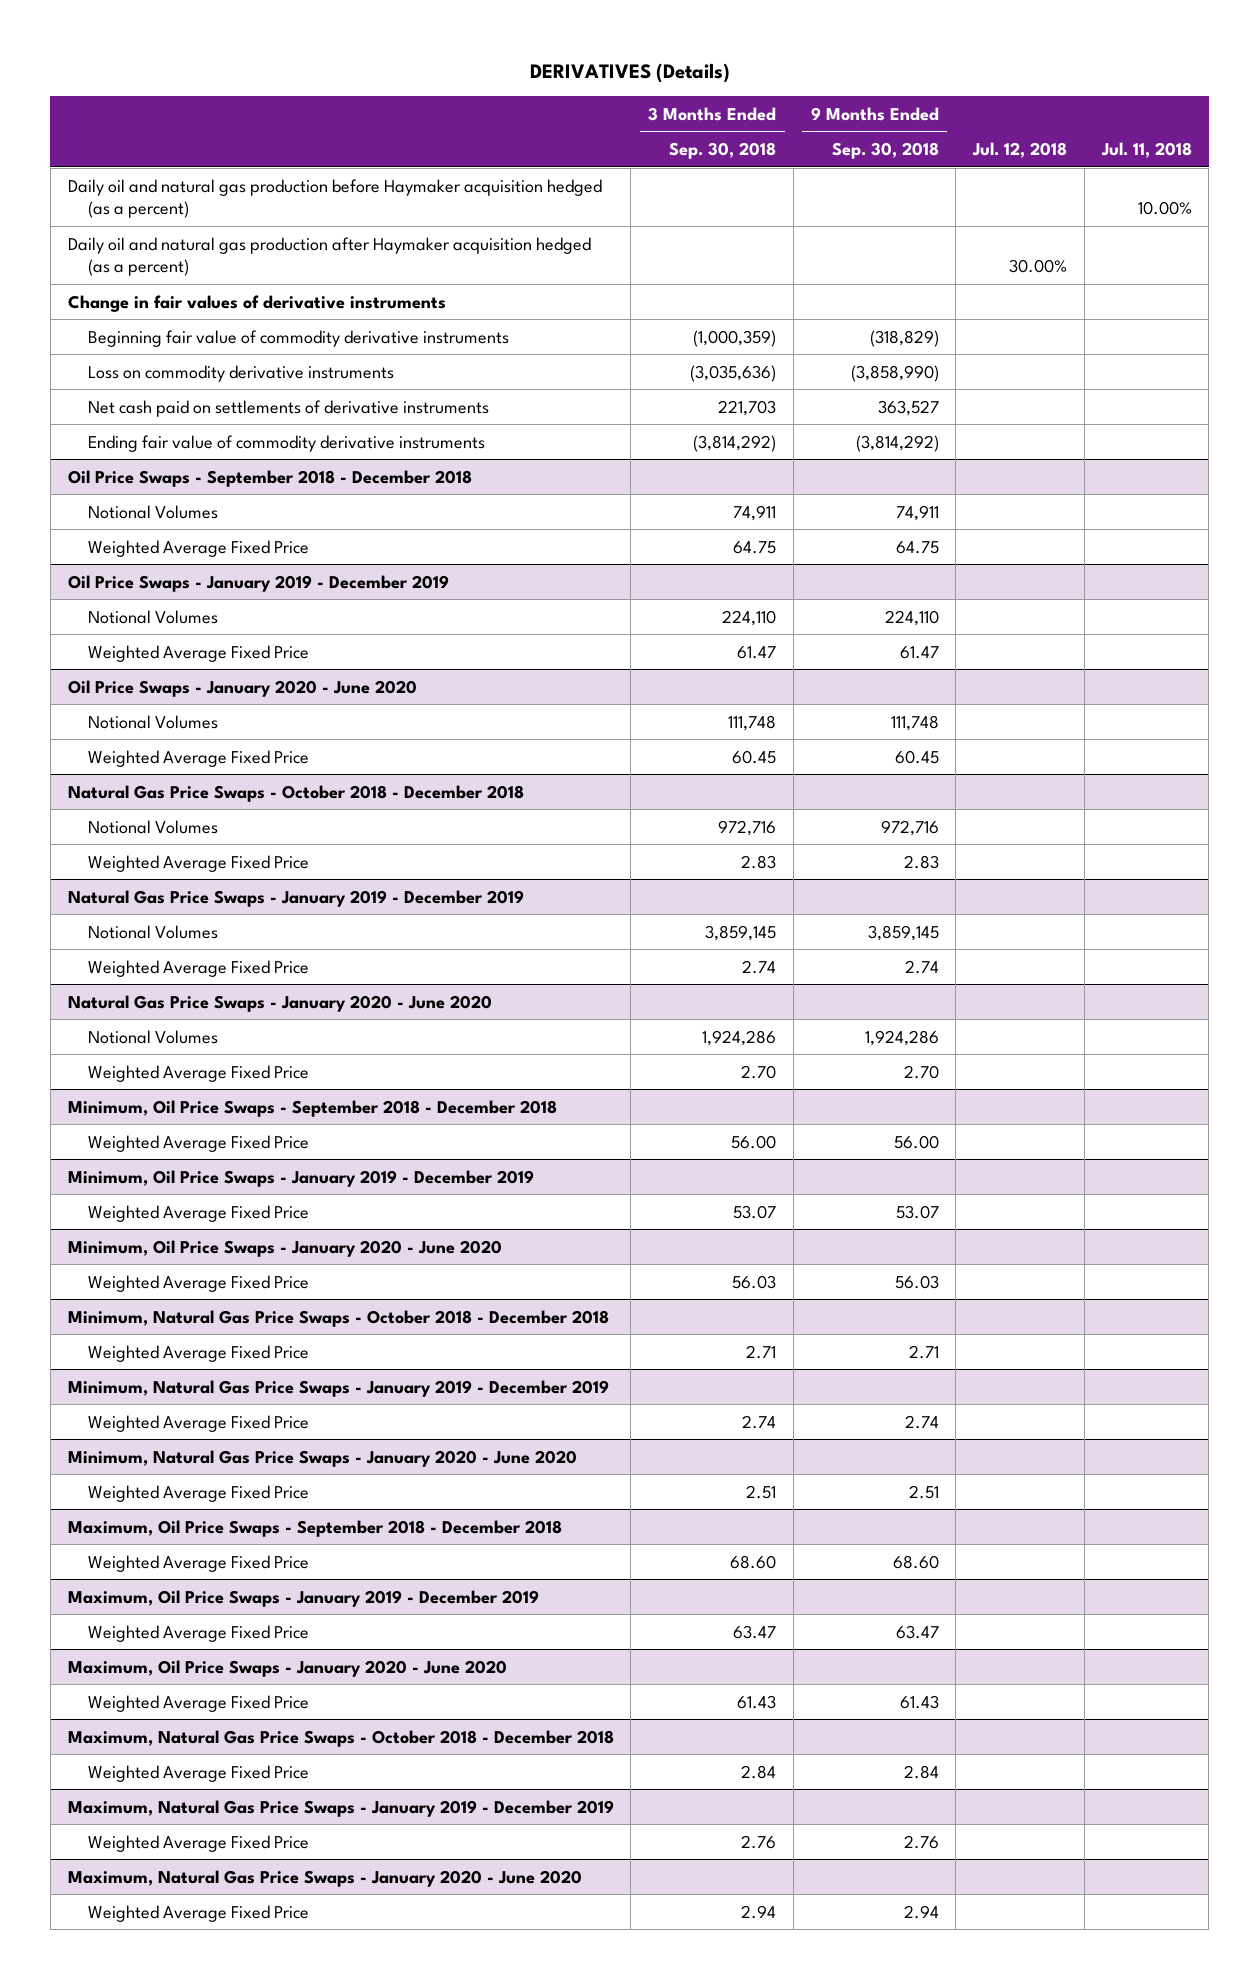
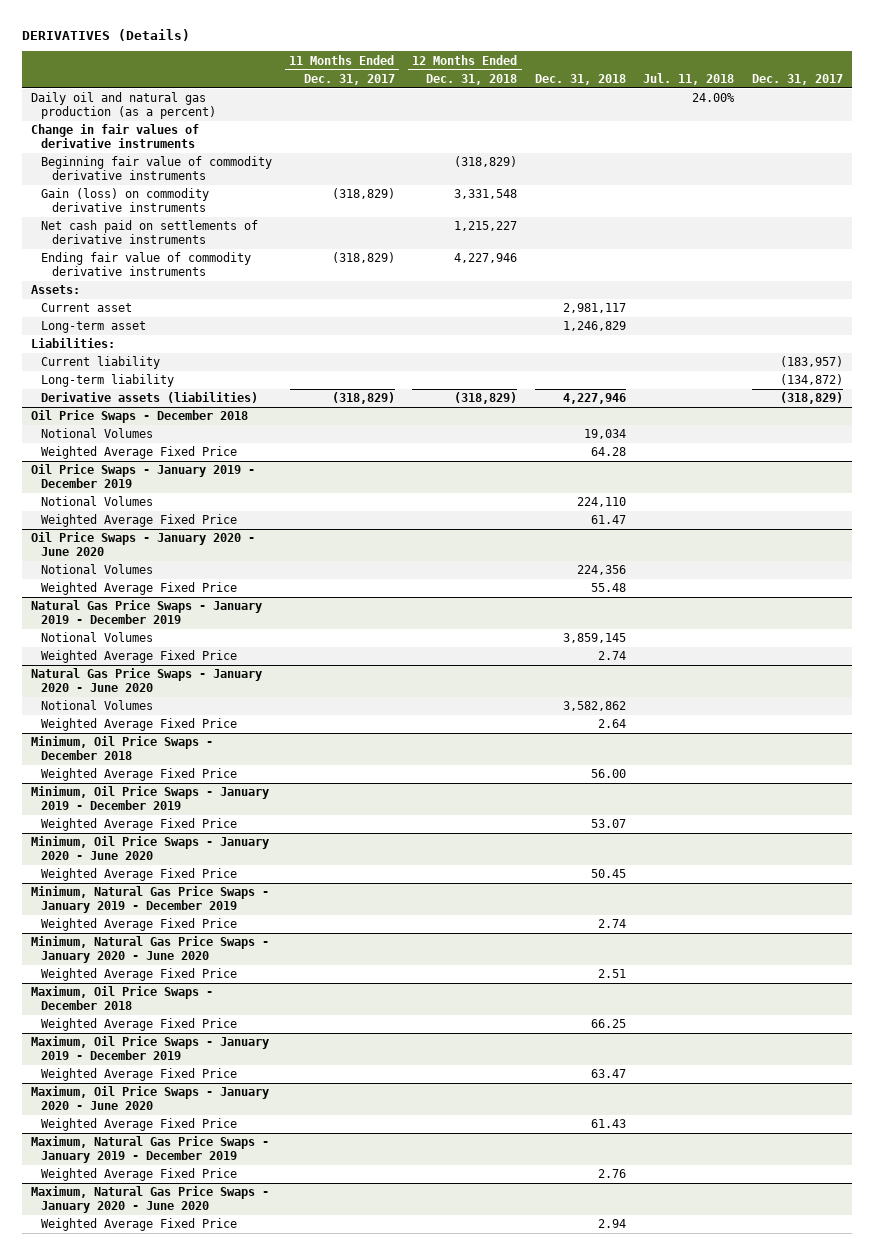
- | 3 Months Ended Sep. 30, 2018 | 9 Months Ended Sep. 30, 2018 | Jul. 12, 2018 | Jul. 11, 2018
+ | 11 Months Ended Dec. 31, 2017 | 12 Months Ended Dec. 31, 2018 | Dec. 31, 2018 | Jul. 11, 2018 | Dec. 31, 2017
- Daily oil and natural gas production before Haymaker acquisition hedged (as a percent) | | | | 10.00%
- Daily oil and natural gas production after Haymaker acquisition hedged (as a percent) | | | 30.00% |
+ Daily oil and natural gas production (as a percent) | | | | 24.00% |
- Loss on commodity derivative instruments | (3,035,636) | (3,858,990) | |
+ Gain (loss) on commodity derivative instruments | (318,829) | 3,331,548 | | |
- Oil Price Swaps - September 2018 - December 2018
+ Assets:
+ Current asset | | | 2,981,117 | |
+ Long-term asset | | | 1,246,829 | |
+ Liabilities:
+ Current liability | | | | | (183,957)
+ Long-term liability | | | | | (134,872)
+ Derivative assets (liabilities) | (318,829) | (318,829) | 4,227,946 | | (318,829)
+ Oil Price Swaps - December 2018
- Natural Gas Price Swaps - October 2018 - December 2018
- Notional Volumes | 972,716 | 972,716 | |
- Weighted Average Fixed Price | 2.83 | 2.83 | |
- Minimum, Oil Price Swaps - September 2018 - December 2018
+ Minimum, Oil Price Swaps - December 2018
- Minimum, Natural Gas Price Swaps - October 2018 - December 2018
- Weighted Average Fixed Price | 2.71 | 2.71 | |
- Maximum, Oil Price Swaps - September 2018 - December 2018
+ Maximum, Oil Price Swaps - December 2018
- Maximum, Natural Gas Price Swaps - October 2018 - December 2018
- Weighted Average Fixed Price | 2.84 | 2.84 | |

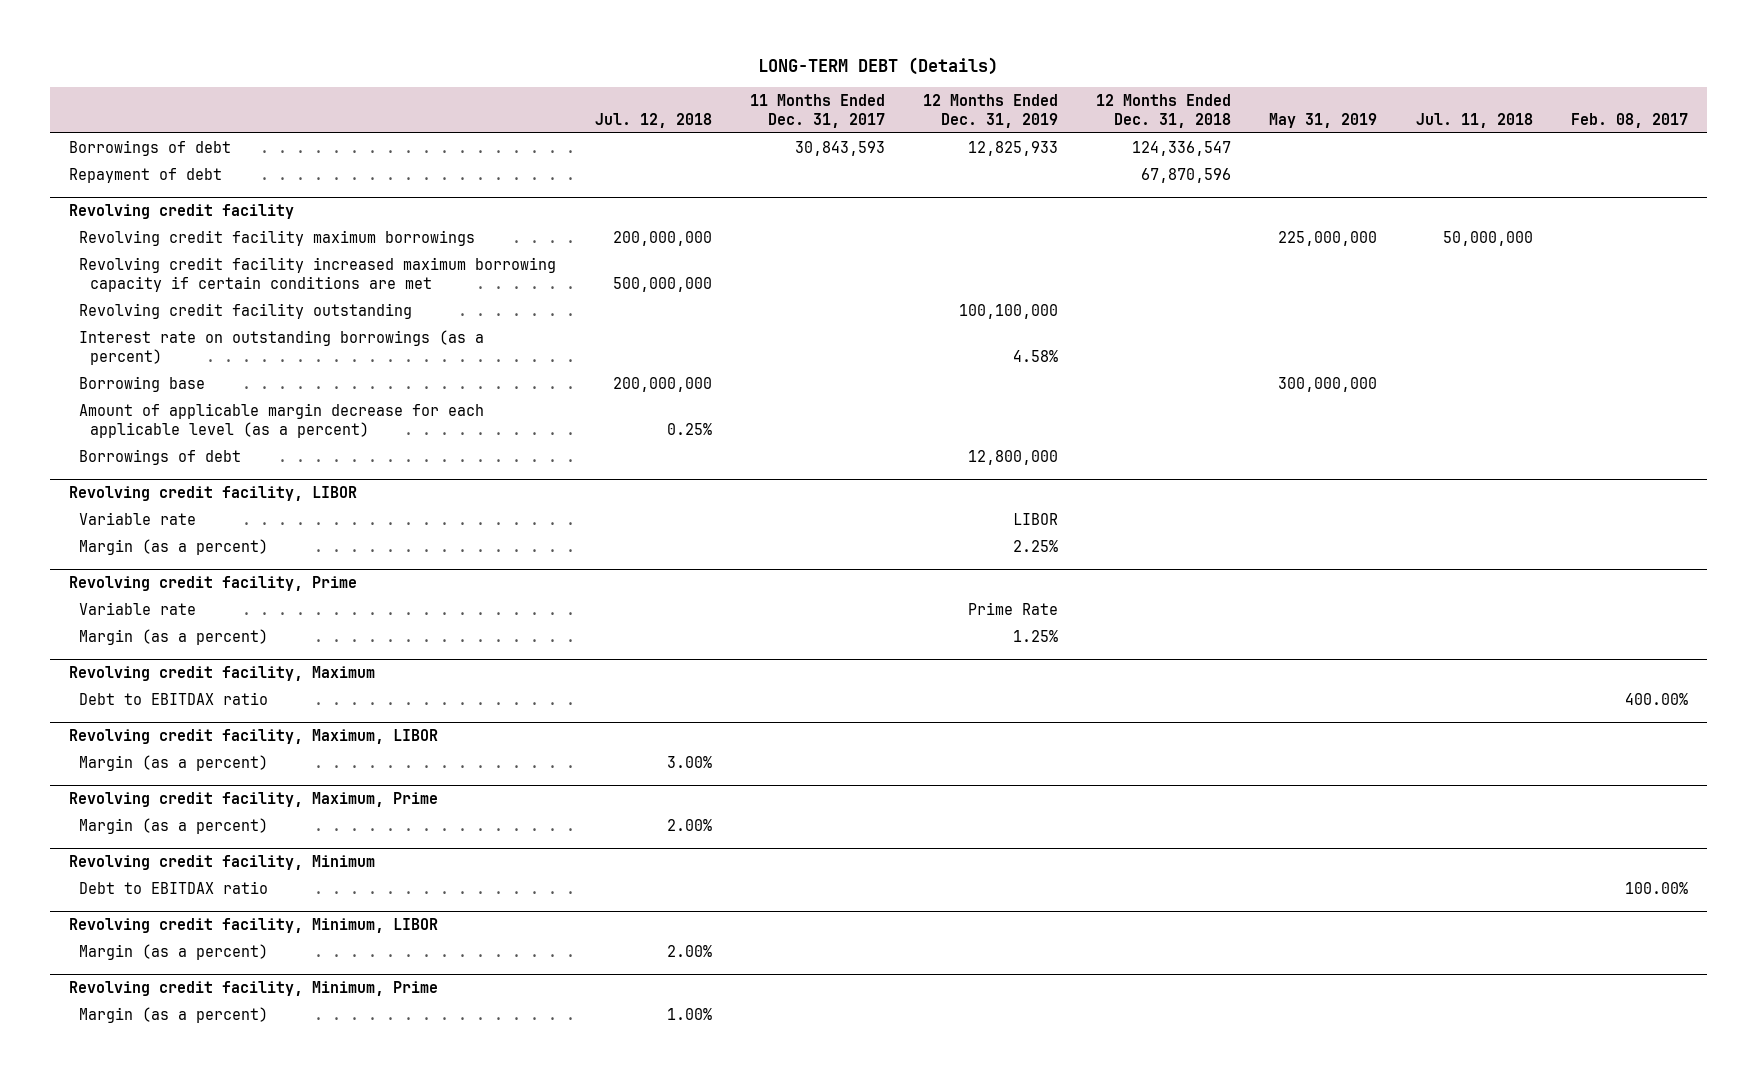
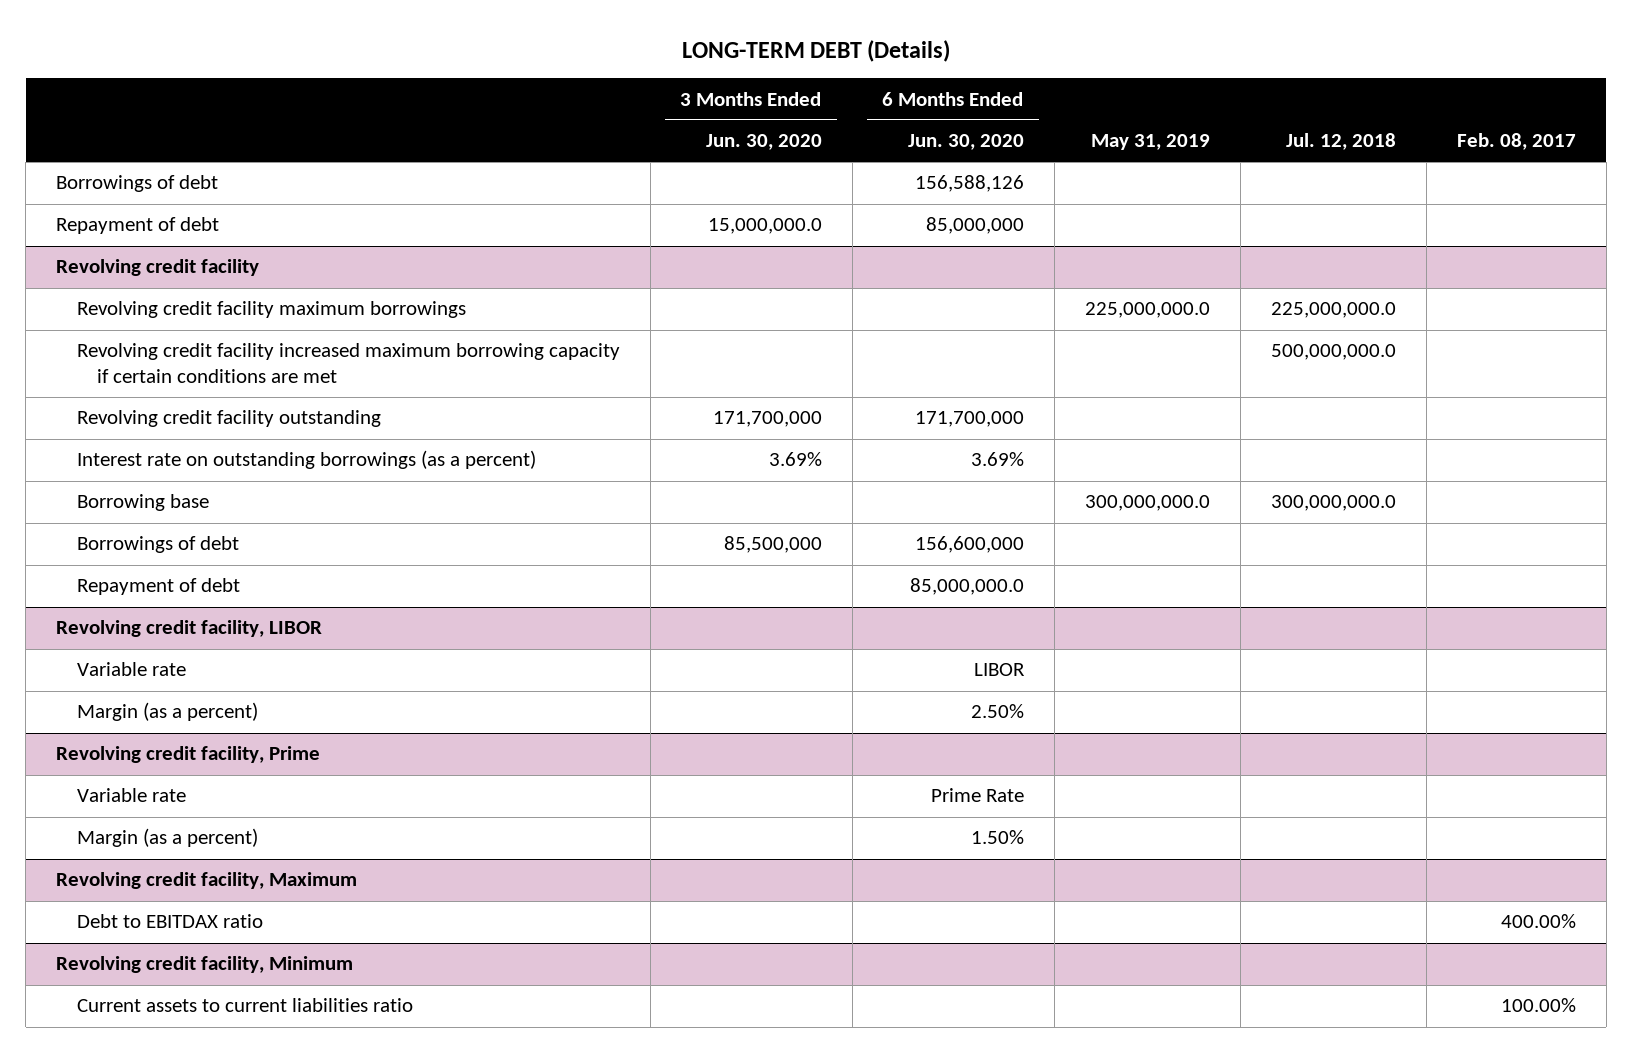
- | Jul. 12, 2018 | 11 Months Ended Dec. 31, 2017 | 12 Months Ended Dec. 31, 2019 | 12 Months Ended Dec. 31, 2018 | May 31, 2019 | Jul. 11, 2018 | Feb. 08, 2017
+ | 3 Months Ended Jun. 30, 2020 | 6 Months Ended Jun. 30, 2020 | May 31, 2019 | Jul. 12, 2018 | Feb. 08, 2017
@ Revolving credit facility
- Revolving credit facility maximum borrowings | 200,000,000 | | | | 225,000,000 | 50,000,000 |
- Revolving credit facility increased maximum borrowing capacity if certain conditions are met | 500,000,000 | | | | | |
+ Revolving credit facility maximum borrowings | | | 225,000,000.0 | 225,000,000.0 |
+ Revolving credit facility increased maximum borrowing capacity if certain conditions are met | | | | 500,000,000.0 |
- Borrowing base | 200,000,000 | | | | 300,000,000 | |
- Amount of applicable margin decrease for each applicable level (as a percent) | 0.25% | | | | | |
+ Borrowing base | | | 300,000,000.0 | 300,000,000.0 |
+ Repayment of debt | | 85,000,000.0 | | |
- Revolving credit facility, Maximum, LIBOR
- Margin (as a percent) | 3.00% | | | | | |
- Revolving credit facility, Maximum, Prime
- Margin (as a percent) | 2.00% | | | | | |
@ Revolving credit facility, Minimum
- Debt to EBITDAX ratio | | | | | | | 100.00%
- Revolving credit facility, Minimum, LIBOR
- Margin (as a percent) | 2.00% | | | | | |
- Revolving credit facility, Minimum, Prime
- Margin (as a percent) | 1.00% | | | | | |
@ Revolving credit facility, Minimum
+ Current assets to current liabilities ratio | | | | | 100.00%

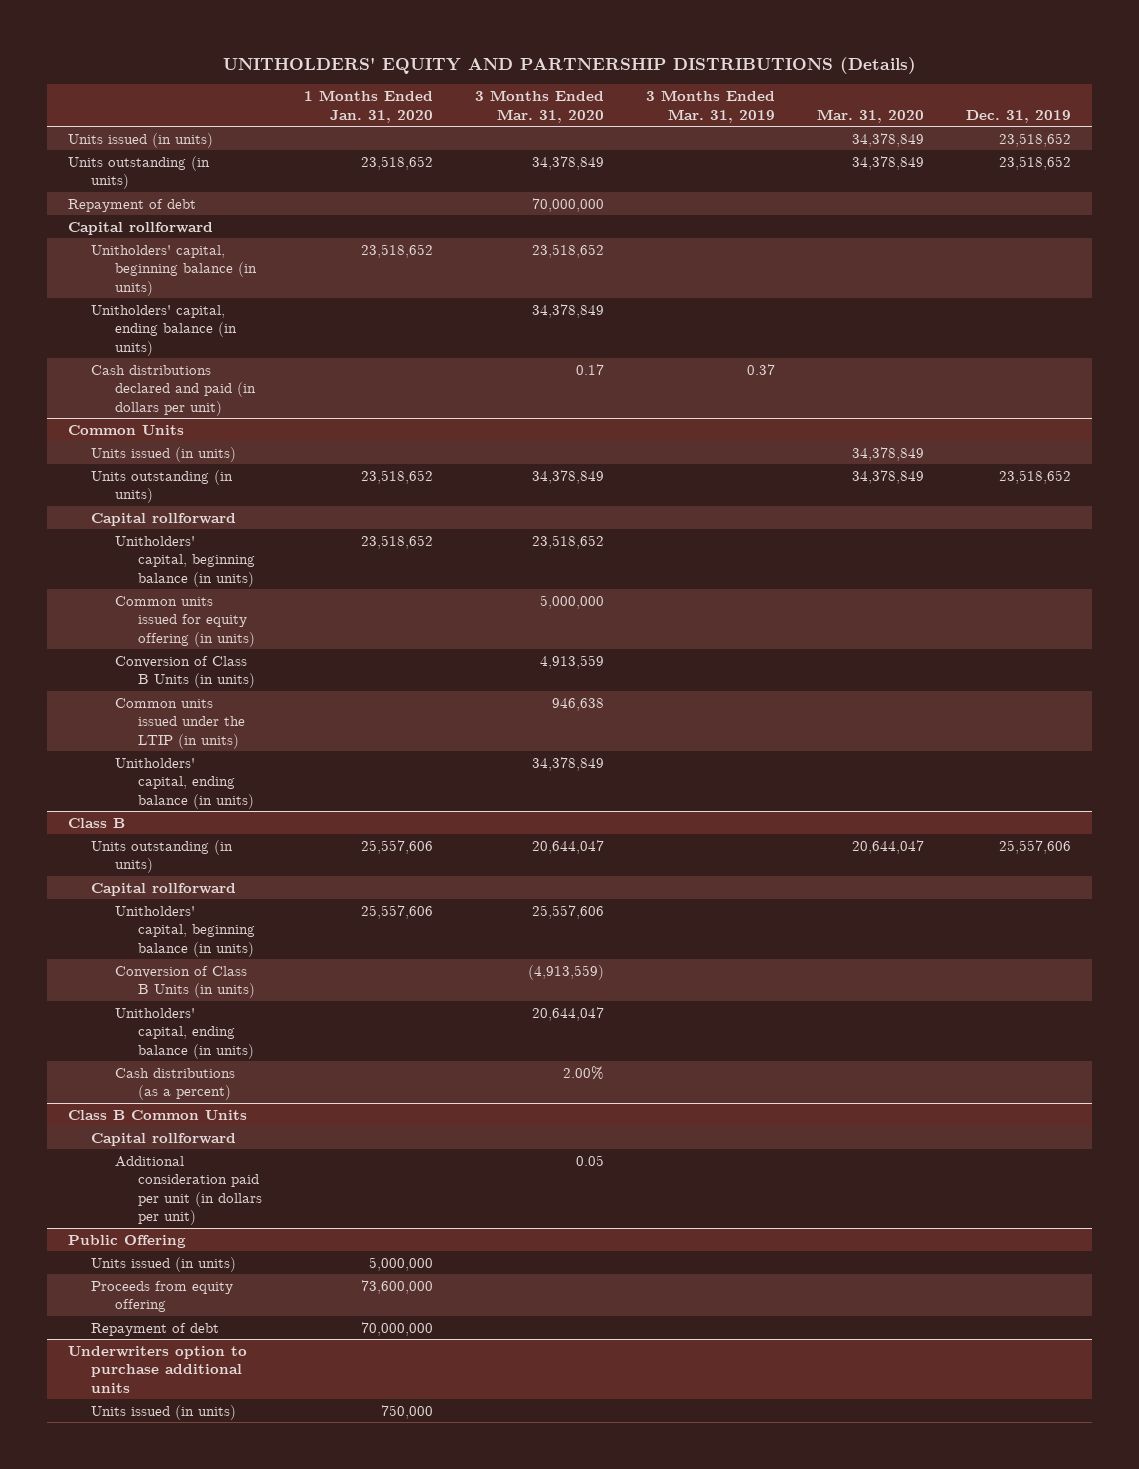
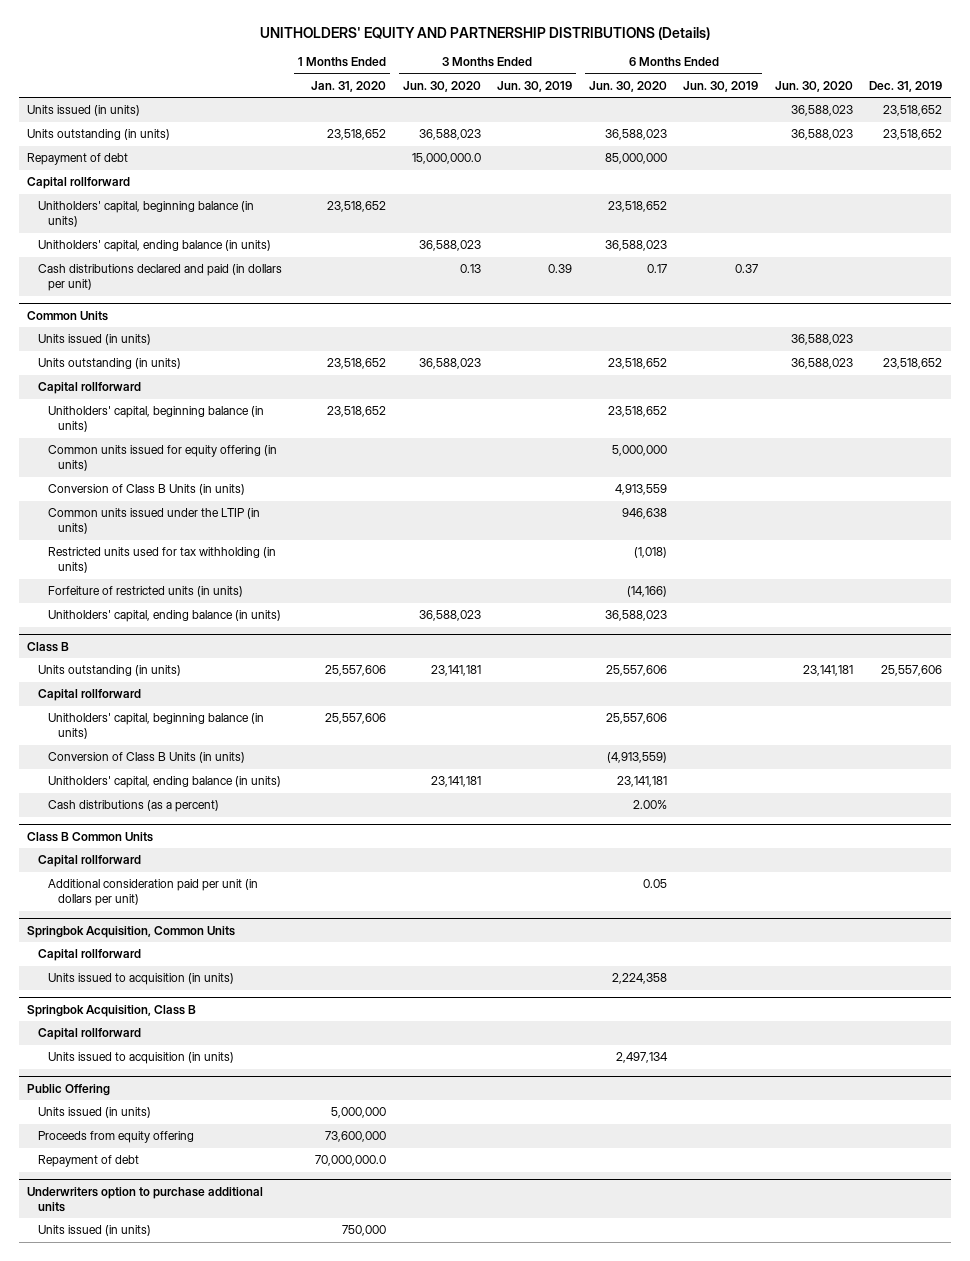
- | 1 Months Ended Jan. 31, 2020 | 3 Months Ended Mar. 31, 2020 | 3 Months Ended Mar. 31, 2019 | Mar. 31, 2020 | Dec. 31, 2019
+ | 1 Months Ended Jan. 31, 2020 | 3 Months Ended Jun. 30, 2020 | 3 Months Ended Jun. 30, 2019 | 6 Months Ended Jun. 30, 2020 | 6 Months Ended Jun. 30, 2019 | Jun. 30, 2020 | Dec. 31, 2019
@ Common Units
+ Restricted units used for tax withholding (in units) | | | | (1,018) | | |
+ Forfeiture of restricted units (in units) | | | | (14,166) | | |
+ Springbok Acquisition, Common Units
+ Capital rollforward
+ Units issued to acquisition (in units) | | | | 2,224,358 | | |
+ Springbok Acquisition, Class B
+ Capital rollforward
+ Units issued to acquisition (in units) | | | | 2,497,134 | | |
@ Public Offering
- Repayment of debt | 70,000,000 | | | |
+ Repayment of debt | 70,000,000.0 | | | | | |

